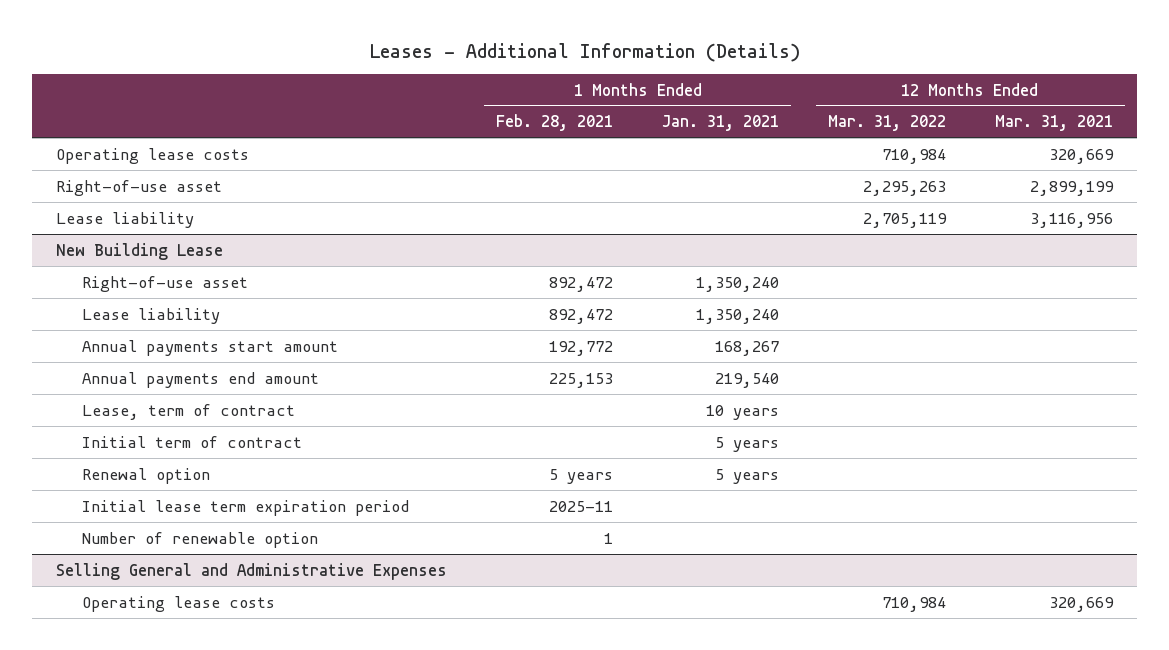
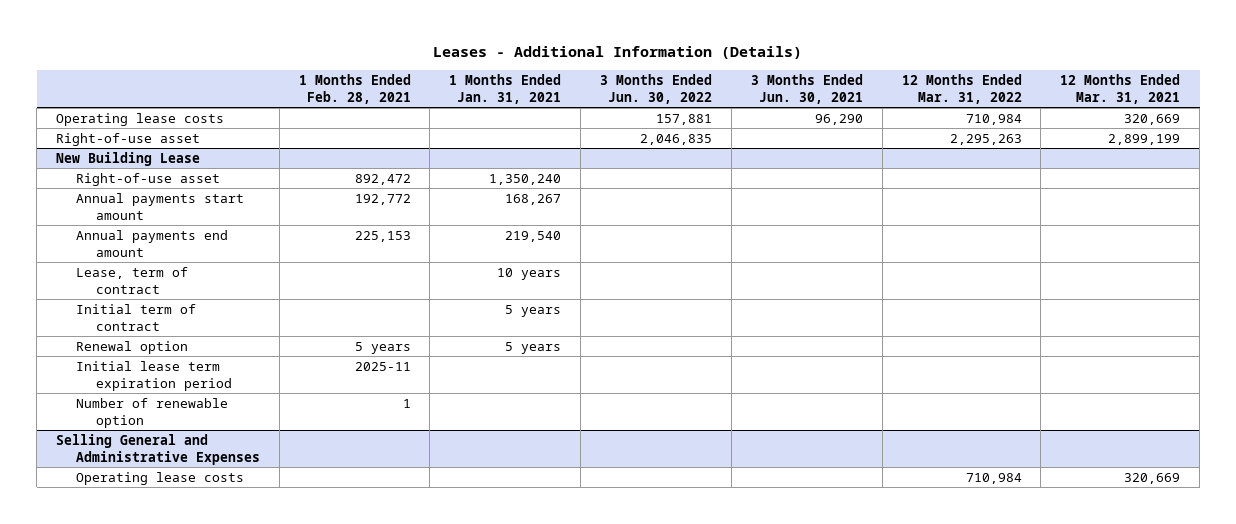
- | 1 Months Ended Feb. 28, 2021 | 1 Months Ended Jan. 31, 2021 | 12 Months Ended Mar. 31, 2022 | 12 Months Ended Mar. 31, 2021
+ | 1 Months Ended Feb. 28, 2021 | 1 Months Ended Jan. 31, 2021 | 3 Months Ended Jun. 30, 2022 | 3 Months Ended Jun. 30, 2021 | 12 Months Ended Mar. 31, 2022 | 12 Months Ended Mar. 31, 2021
- Lease liability | | | 2,705,119 | 3,116,956
@ New Building Lease
- Lease liability | 892,472 | 1,350,240 | |

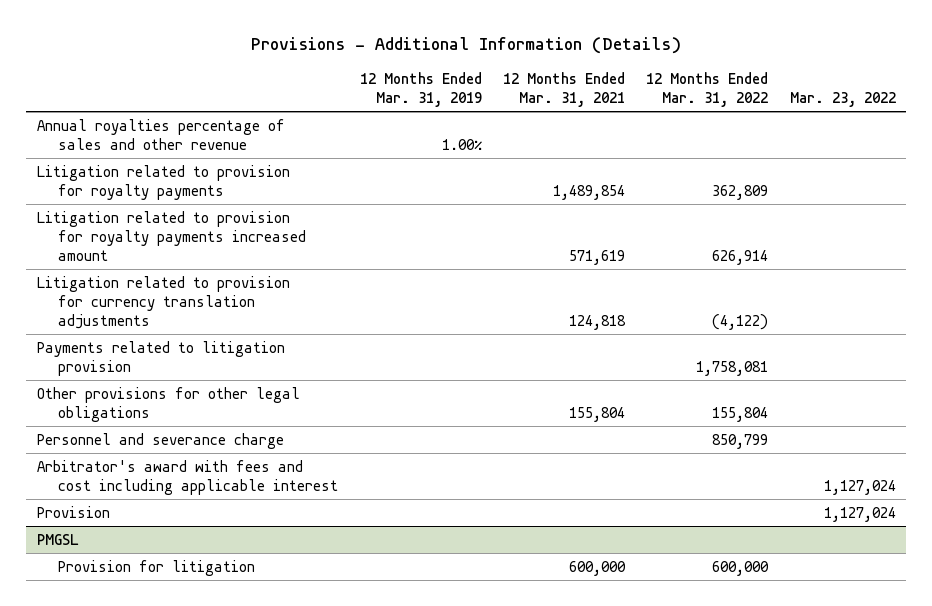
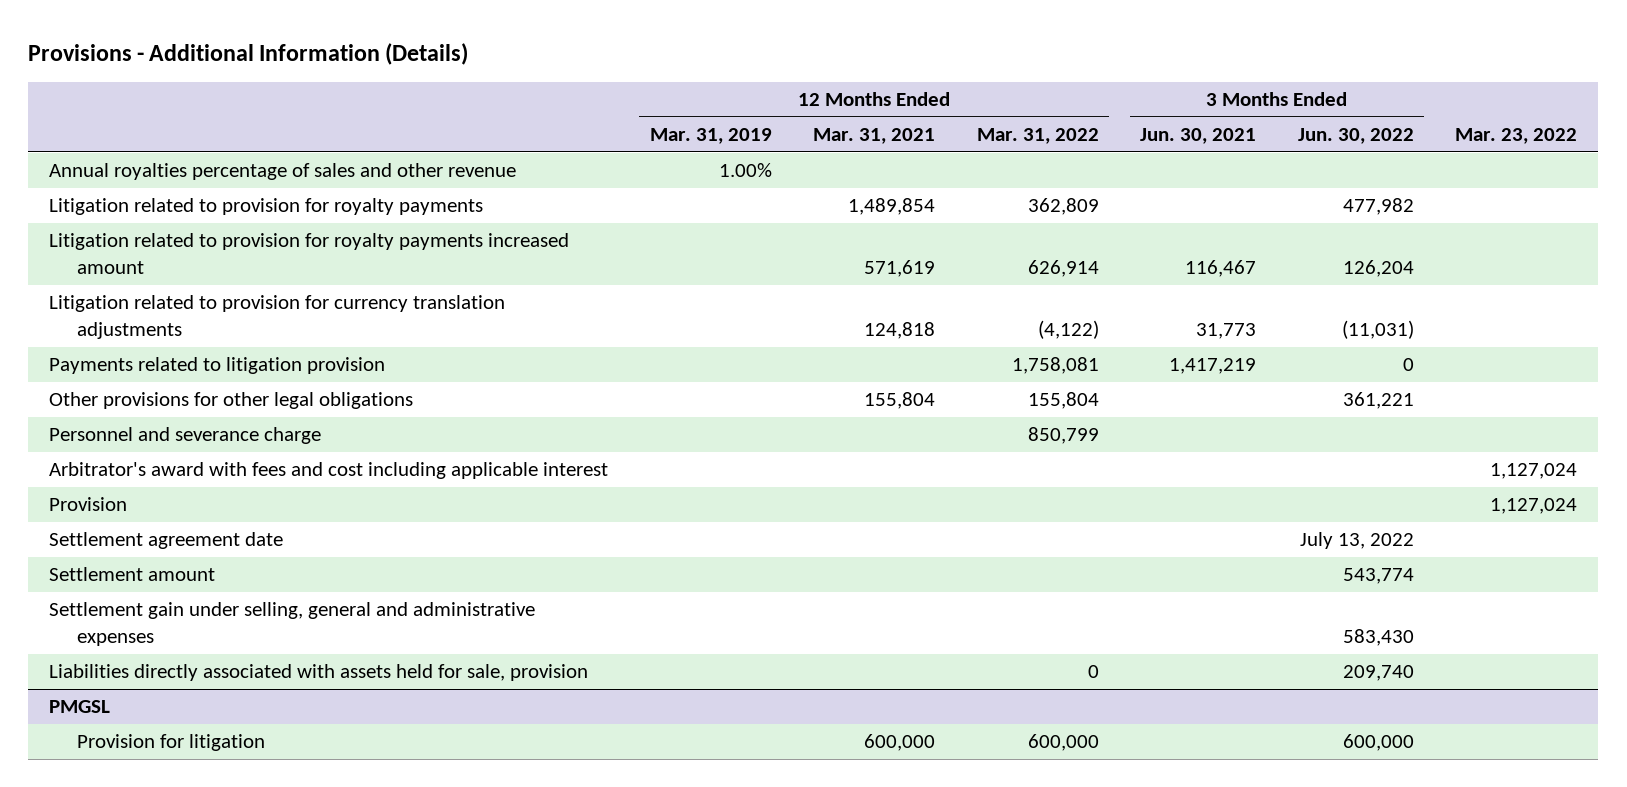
- | 12 Months Ended Mar. 31, 2019 | 12 Months Ended Mar. 31, 2021 | 12 Months Ended Mar. 31, 2022 | Mar. 23, 2022
+ | 12 Months Ended Mar. 31, 2019 | 12 Months Ended Mar. 31, 2021 | 12 Months Ended Mar. 31, 2022 | 3 Months Ended Jun. 30, 2021 | 3 Months Ended Jun. 30, 2022 | Mar. 23, 2022
+ Settlement agreement date | | | | | July 13, 2022 |
+ Settlement amount | | | | | 543,774 |
+ Settlement gain under selling, general and administrative expenses | | | | | 583,430 |
+ Liabilities directly associated with assets held for sale, provision | | | 0 | | 209,740 |

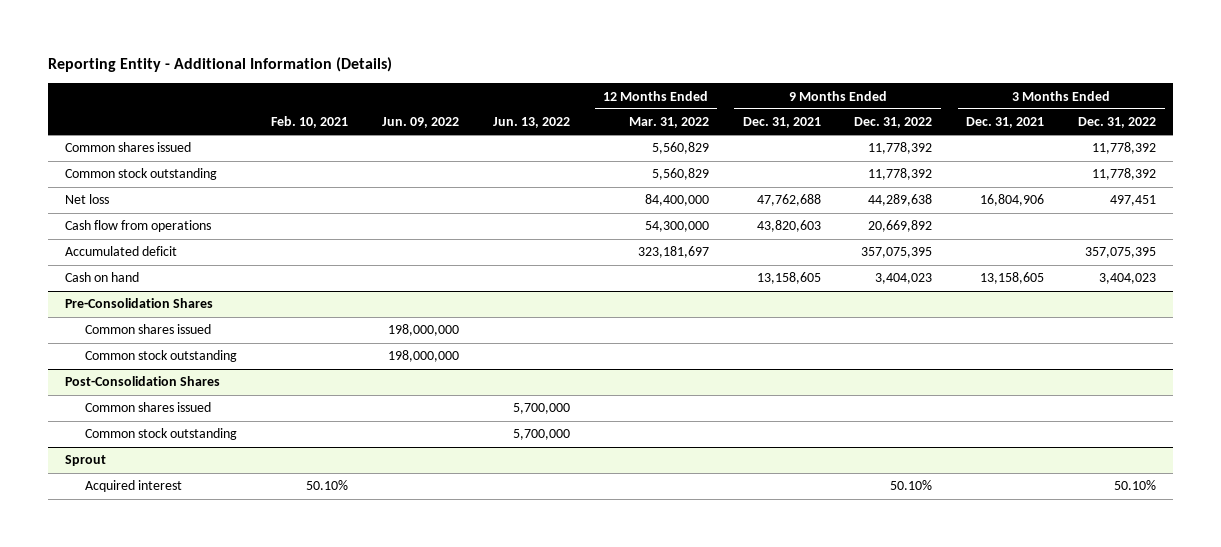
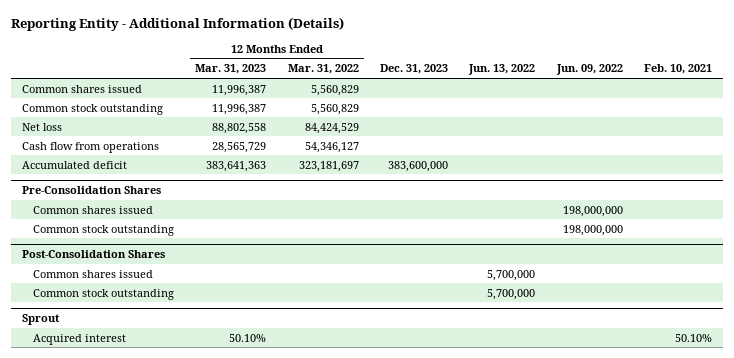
- | Feb. 10, 2021 | Jun. 09, 2022 | Jun. 13, 2022 | 12 Months Ended Mar. 31, 2022 | 9 Months Ended Dec. 31, 2021 | 9 Months Ended Dec. 31, 2022 | 3 Months Ended Dec. 31, 2021 | 3 Months Ended Dec. 31, 2022
+ | 12 Months Ended Mar. 31, 2023 | 12 Months Ended Mar. 31, 2022 | Dec. 31, 2023 | Jun. 13, 2022 | Jun. 09, 2022 | Feb. 10, 2021
- Net loss | | | | 84,400,000 | 47,762,688 | 44,289,638 | 16,804,906 | 497,451
- Cash flow from operations | | | | 54,300,000 | 43,820,603 | 20,669,892 | |
+ Net loss | 88,802,558 | 84,424,529 | | | |
+ Cash flow from operations | 28,565,729 | 54,346,127 | | | |
- Cash on hand | | | | | 13,158,605 | 3,404,023 | 13,158,605 | 3,404,023

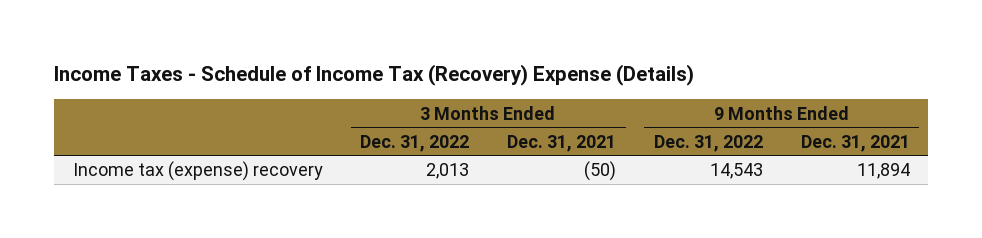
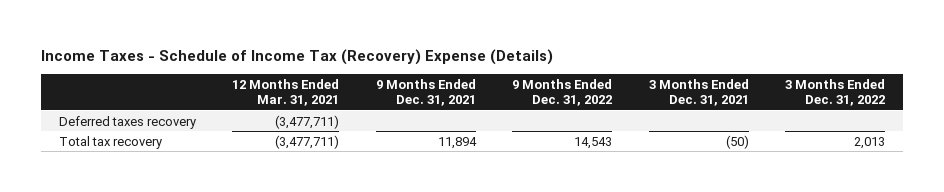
- | 3 Months Ended Dec. 31, 2022 | 3 Months Ended Dec. 31, 2021 | 9 Months Ended Dec. 31, 2022 | 9 Months Ended Dec. 31, 2021
+ | 12 Months Ended Mar. 31, 2021 | 9 Months Ended Dec. 31, 2021 | 9 Months Ended Dec. 31, 2022 | 3 Months Ended Dec. 31, 2021 | 3 Months Ended Dec. 31, 2022
- Income tax (expense) recovery | 2,013 | (50) | 14,543 | 11,894
+ Deferred taxes recovery | (3,477,711) | | | |
+ Total tax recovery | (3,477,711) | 11,894 | 14,543 | (50) | 2,013

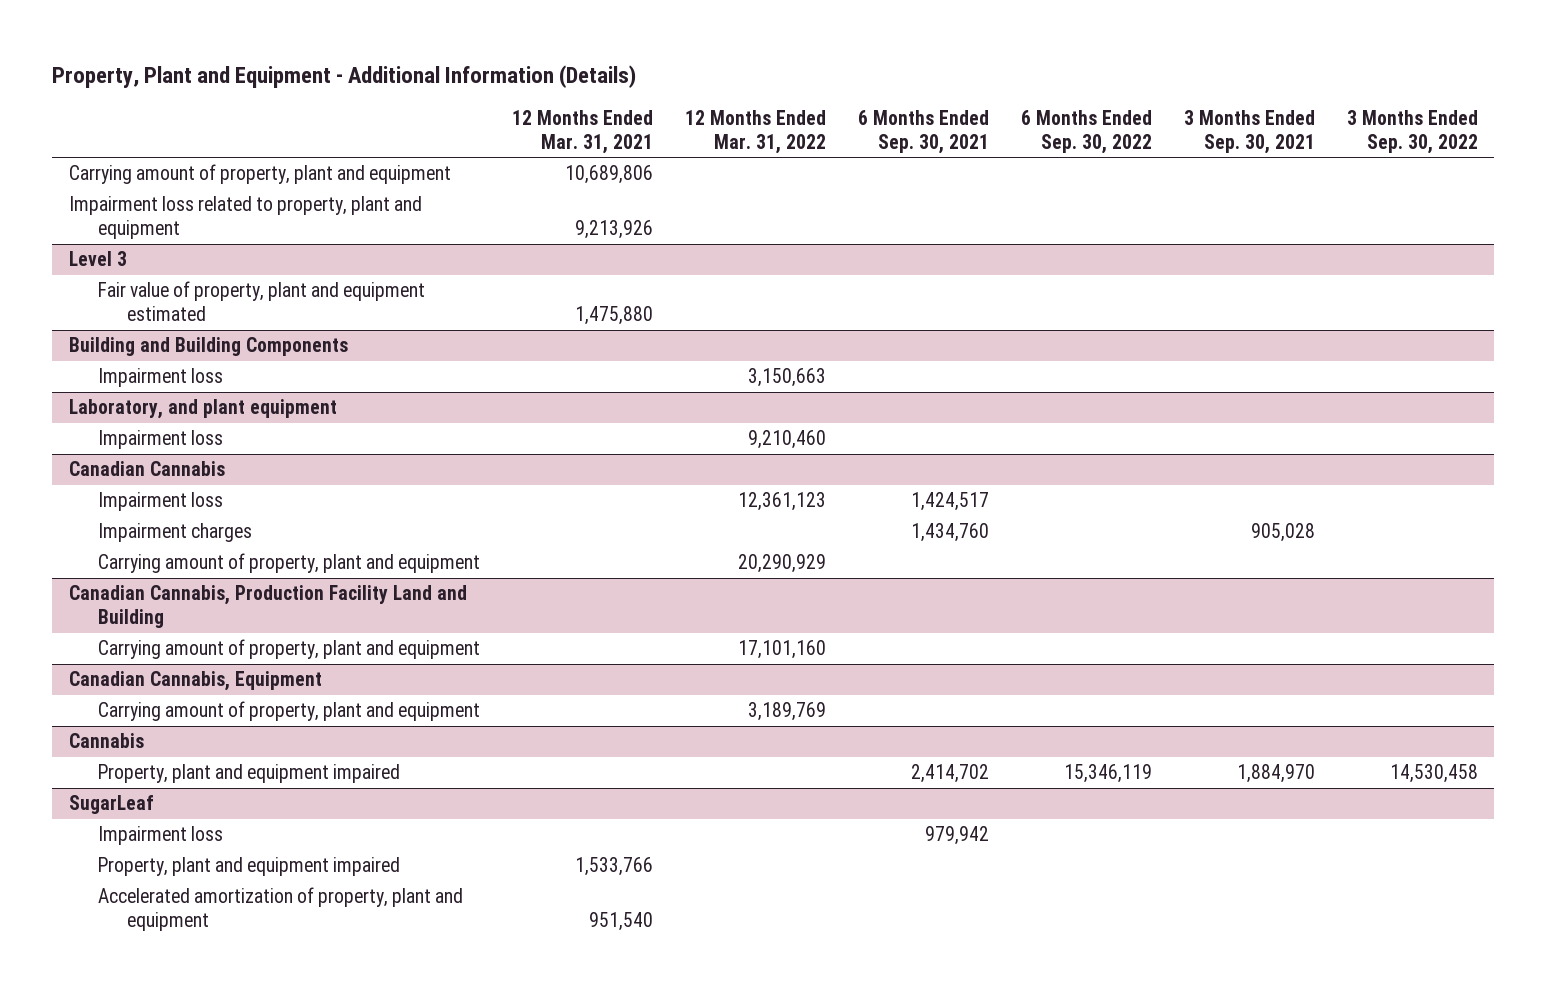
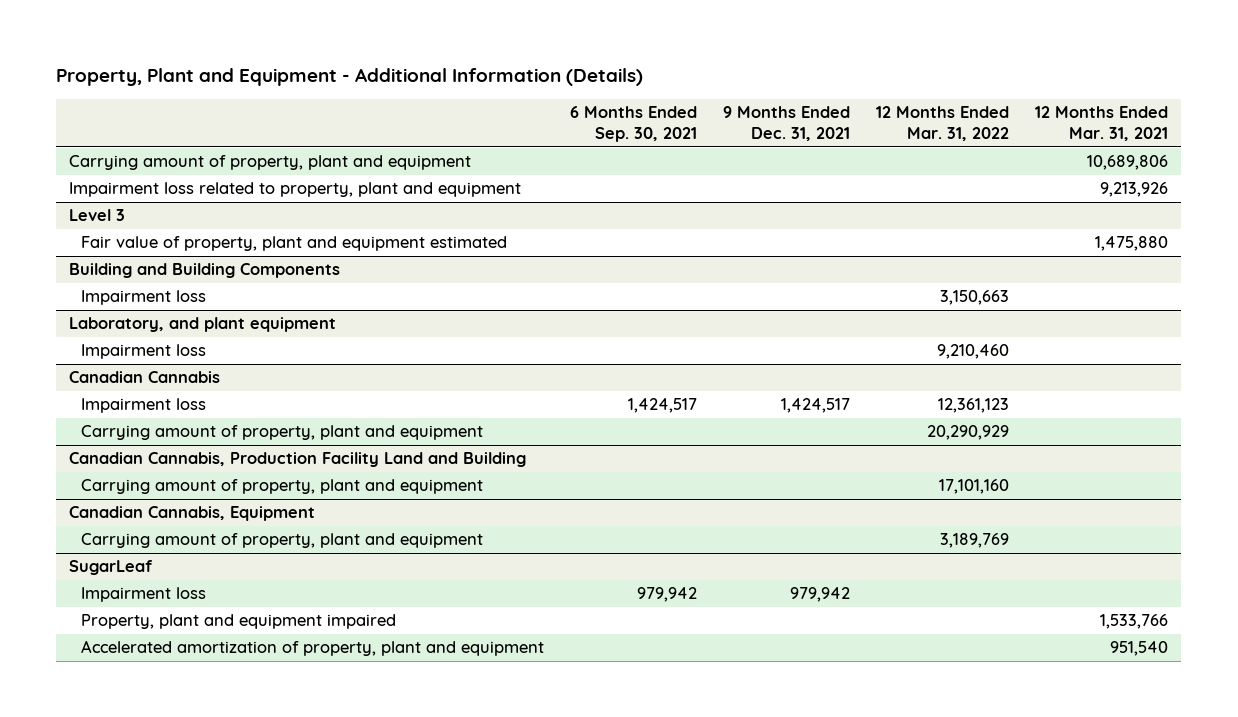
- | 12 Months Ended Mar. 31, 2021 | 12 Months Ended Mar. 31, 2022 | 6 Months Ended Sep. 30, 2021 | 6 Months Ended Sep. 30, 2022 | 3 Months Ended Sep. 30, 2021 | 3 Months Ended Sep. 30, 2022
+ | 6 Months Ended Sep. 30, 2021 | 9 Months Ended Dec. 31, 2021 | 12 Months Ended Mar. 31, 2022 | 12 Months Ended Mar. 31, 2021
@ Canadian Cannabis
- Impairment charges | | | 1,434,760 | | 905,028 |
- Cannabis
- Property, plant and equipment impaired | | | 2,414,702 | 15,346,119 | 1,884,970 | 14,530,458

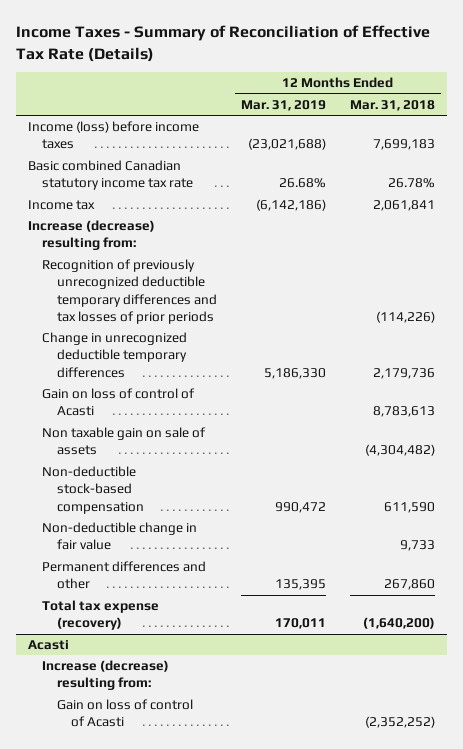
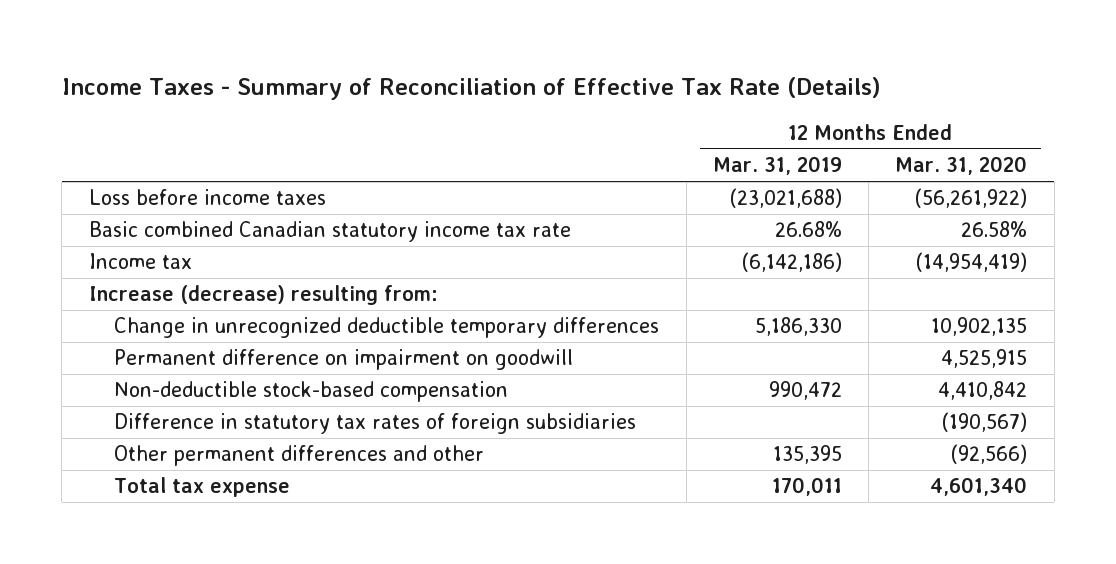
- | 12 Months Ended Mar. 31, 2019 | 12 Months Ended Mar. 31, 2018
+ | 12 Months Ended Mar. 31, 2019 | 12 Months Ended Mar. 31, 2020
- Income (loss) before income taxes | (23,021,688) | 7,699,183
+ Loss before income taxes | (23,021,688) | (56,261,922)
- Recognition of previously unrecognized deductible temporary differences and tax losses of prior periods | | (114,226)
- Gain on loss of control of Acasti | | 8,783,613
- Non taxable gain on sale of assets | | (4,304,482)
+ Permanent difference on impairment on goodwill | | 4,525,915
- Non-deductible change in fair value | | 9,733
- Permanent differences and other | 135,395 | 267,860
- Total tax expense (recovery) | 170,011 | (1,640,200)
- Acasti
- Increase (decrease) resulting from:
- Gain on loss of control of Acasti | | (2,352,252)
+ Difference in statutory tax rates of foreign subsidiaries | | (190,567)
+ Other permanent differences and other | 135,395 | (92,566)
+ Total tax expense | 170,011 | 4,601,340

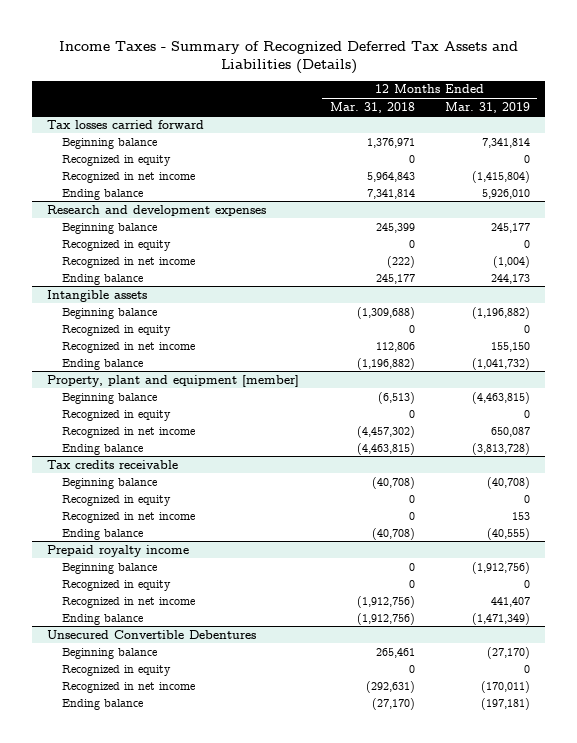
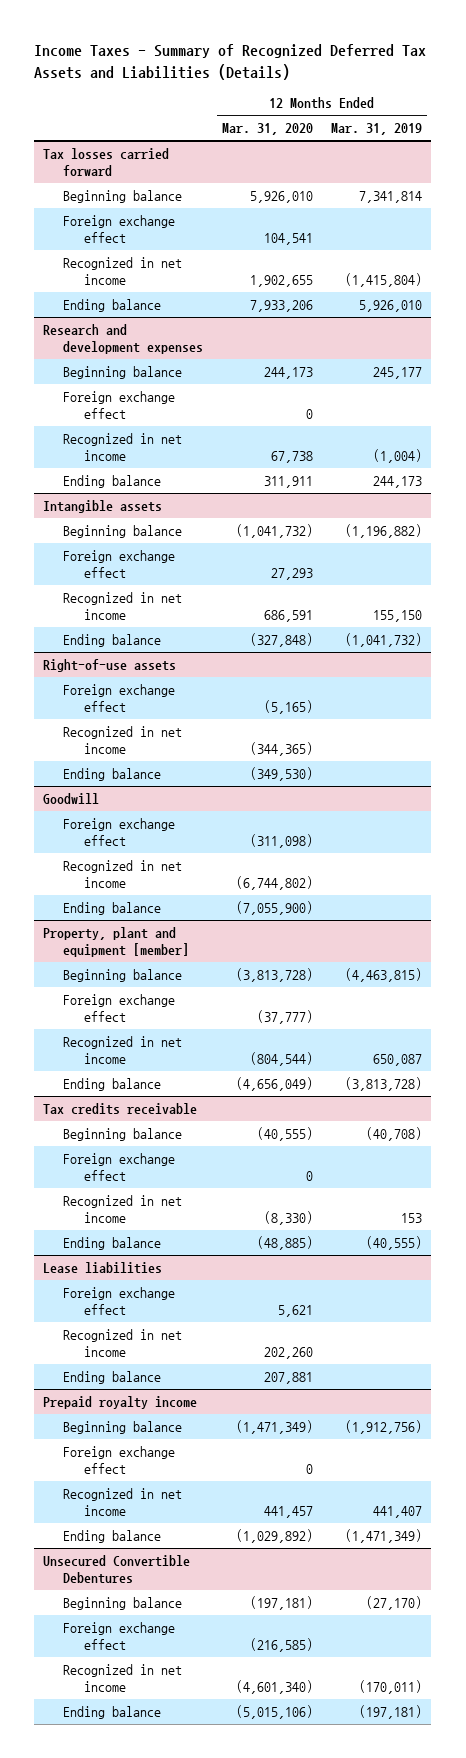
- | 12 Months Ended Mar. 31, 2018 | 12 Months Ended Mar. 31, 2019
+ | 12 Months Ended Mar. 31, 2020 | 12 Months Ended Mar. 31, 2019
@ Tax losses carried forward
- Recognized in equity | 0 | 0
+ Foreign exchange effect | 104,541 |
@ Research and development expenses
- Recognized in equity | 0 | 0
+ Foreign exchange effect | 0 |
@ Intangible assets
- Recognized in equity | 0 | 0
+ Foreign exchange effect | 27,293 |
+ Right-of-use assets
+ Foreign exchange effect | (5,165) |
+ Recognized in net income | (344,365) |
+ Ending balance | (349,530) |
+ Goodwill
+ Foreign exchange effect | (311,098) |
+ Recognized in net income | (6,744,802) |
+ Ending balance | (7,055,900) |
@ Property, plant and equipment [member]
- Recognized in equity | 0 | 0
+ Foreign exchange effect | (37,777) |
@ Tax credits receivable
- Recognized in equity | 0 | 0
+ Foreign exchange effect | 0 |
+ Lease liabilities
+ Foreign exchange effect | 5,621 |
+ Recognized in net income | 202,260 |
+ Ending balance | 207,881 |
@ Prepaid royalty income
- Recognized in equity | 0 | 0
+ Foreign exchange effect | 0 |
@ Unsecured Convertible Debentures
- Recognized in equity | 0 | 0
+ Foreign exchange effect | (216,585) |

